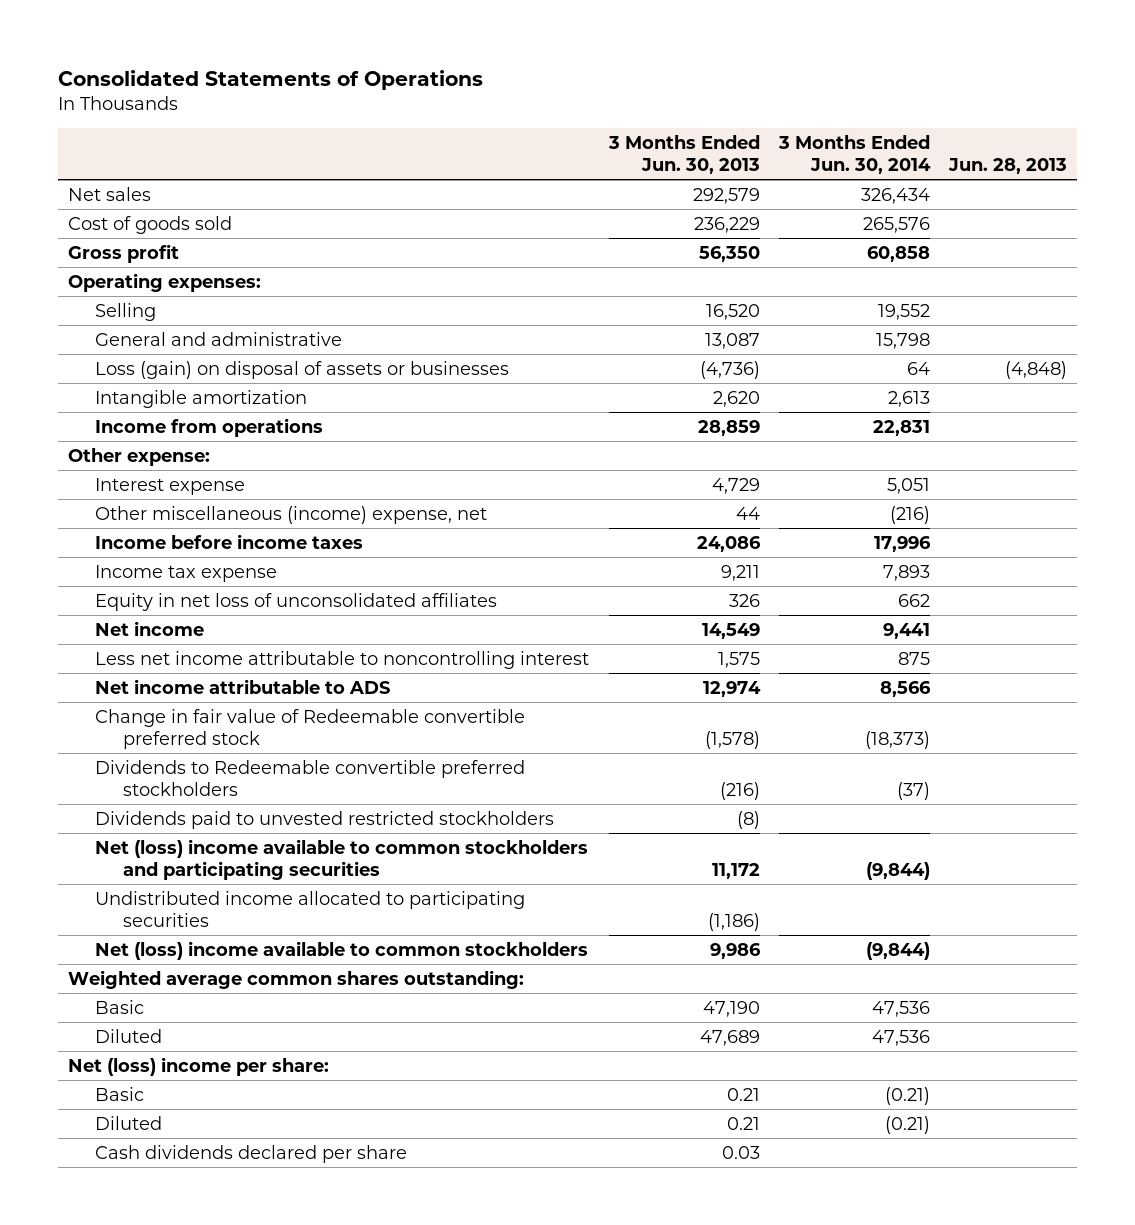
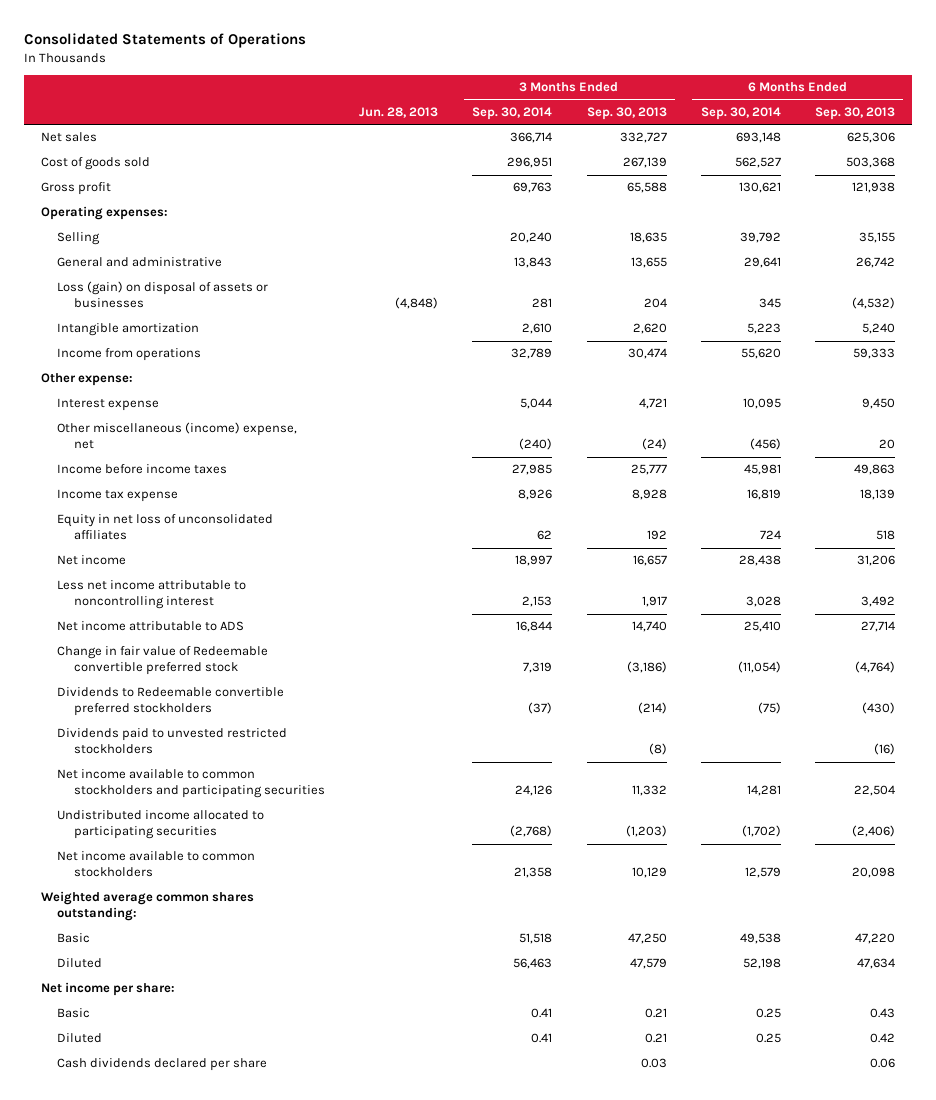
- | 3 Months Ended Jun. 30, 2013 | 3 Months Ended Jun. 30, 2014 | Jun. 28, 2013
+ | Jun. 28, 2013 | 3 Months Ended Sep. 30, 2014 | 3 Months Ended Sep. 30, 2013 | 6 Months Ended Sep. 30, 2014 | 6 Months Ended Sep. 30, 2013
- Net (loss) income available to common stockholders and participating securities | 11,172 | (9,844) |
+ Net income available to common stockholders and participating securities | | 24,126 | 11,332 | 14,281 | 22,504
- Net (loss) income available to common stockholders | 9,986 | (9,844) |
+ Net income available to common stockholders | | 21,358 | 10,129 | 12,579 | 20,098
- Net (loss) income per share:
+ Net income per share:

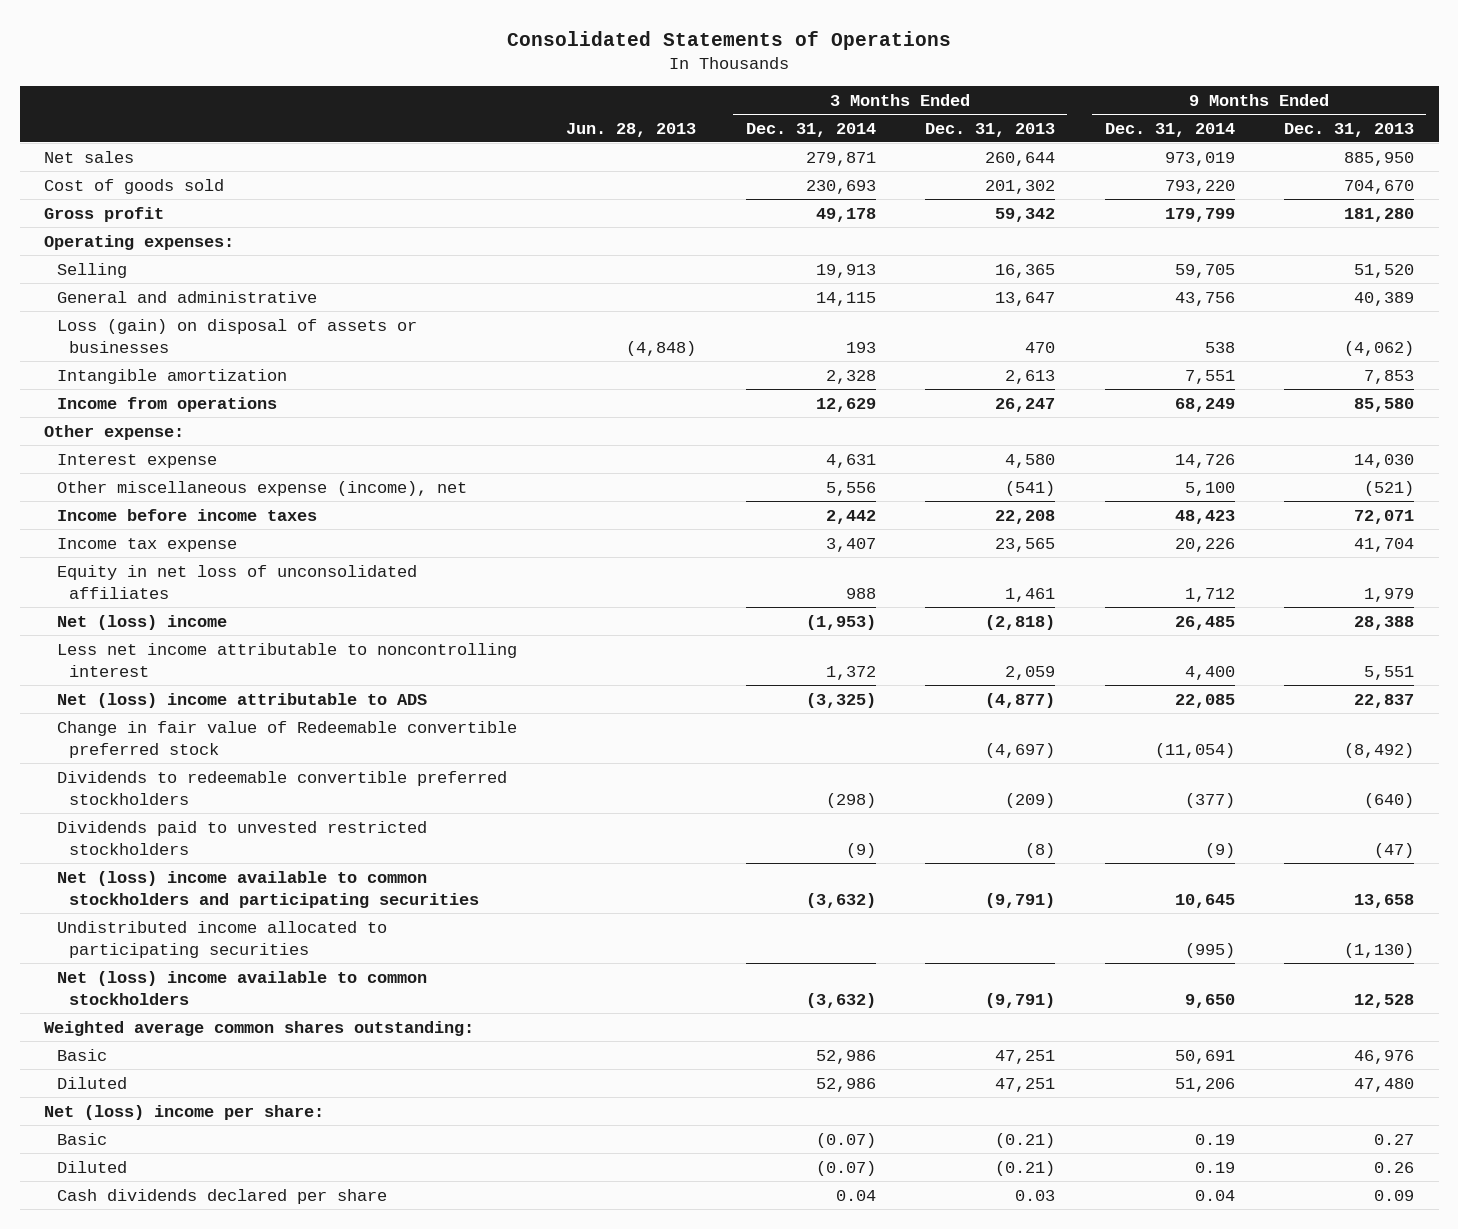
- | Jun. 28, 2013 | 3 Months Ended Sep. 30, 2014 | 3 Months Ended Sep. 30, 2013 | 6 Months Ended Sep. 30, 2014 | 6 Months Ended Sep. 30, 2013
+ | Jun. 28, 2013 | 3 Months Ended Dec. 31, 2014 | 3 Months Ended Dec. 31, 2013 | 9 Months Ended Dec. 31, 2014 | 9 Months Ended Dec. 31, 2013
- Other miscellaneous (income) expense, net | | (240) | (24) | (456) | 20
+ Other miscellaneous expense (income), net | | 5,556 | (541) | 5,100 | (521)
- Net income | | 18,997 | 16,657 | 28,438 | 31,206
+ Net (loss) income | | (1,953) | (2,818) | 26,485 | 28,388
- Net income attributable to ADS | | 16,844 | 14,740 | 25,410 | 27,714
+ Net (loss) income attributable to ADS | | (3,325) | (4,877) | 22,085 | 22,837
- Dividends to Redeemable convertible preferred stockholders | | (37) | (214) | (75) | (430)
+ Dividends to redeemable convertible preferred stockholders | | (298) | (209) | (377) | (640)
- Net income available to common stockholders and participating securities | | 24,126 | 11,332 | 14,281 | 22,504
+ Net (loss) income available to common stockholders and participating securities | | (3,632) | (9,791) | 10,645 | 13,658
- Net income available to common stockholders | | 21,358 | 10,129 | 12,579 | 20,098
+ Net (loss) income available to common stockholders | | (3,632) | (9,791) | 9,650 | 12,528
- Net income per share:
+ Net (loss) income per share:

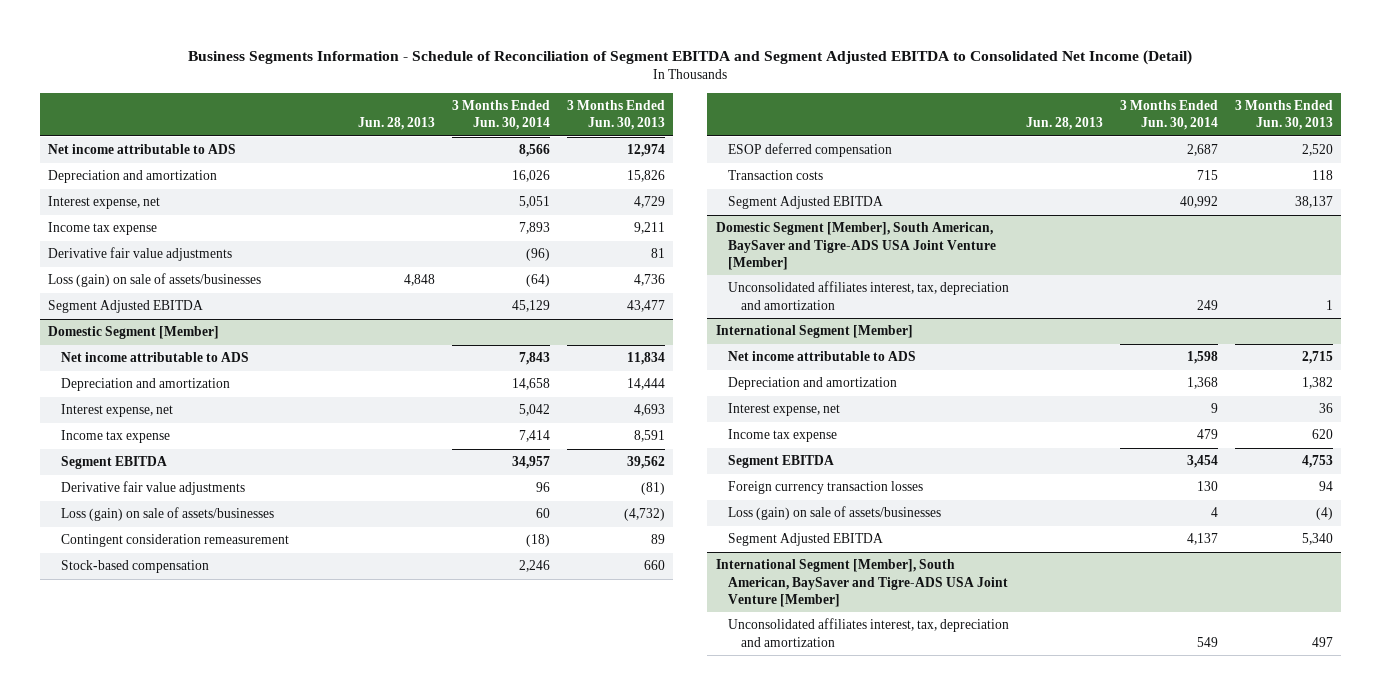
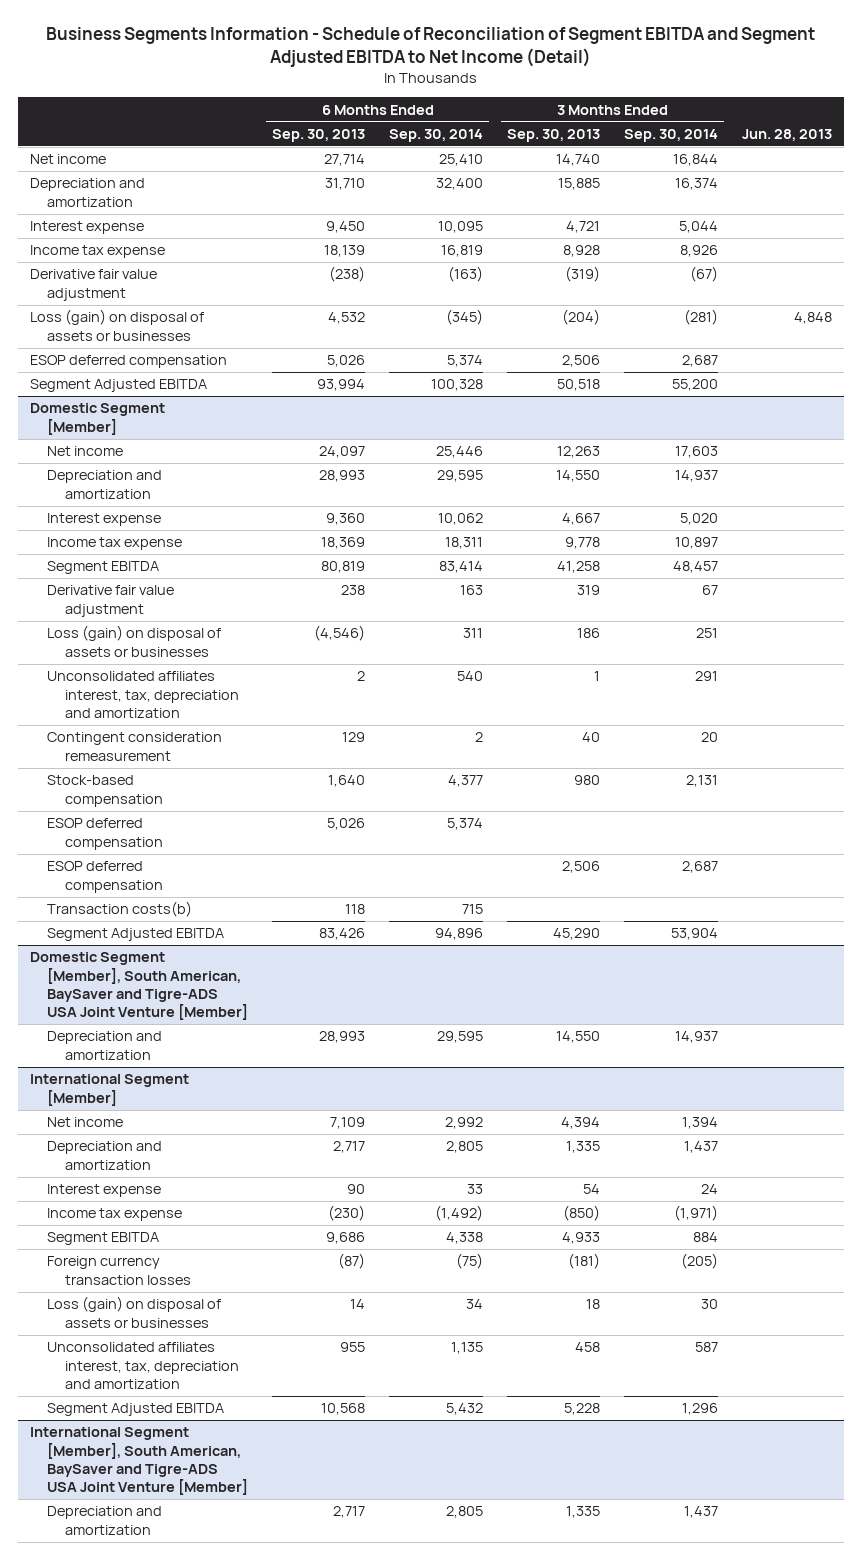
- Business Segments Information - Schedule of Reconciliation of Segment EBITDA and Segment Adjusted EBITDA to Consolidated Net Income (Detail)
+ Business Segments Information - Schedule of Reconciliation of Segment EBITDA and Segment Adjusted EBITDA to Net Income (Detail)
- | Jun. 28, 2013 | 3 Months Ended Jun. 30, 2014 | 3 Months Ended Jun. 30, 2013
+ | 6 Months Ended Sep. 30, 2013 | 6 Months Ended Sep. 30, 2014 | 3 Months Ended Sep. 30, 2013 | 3 Months Ended Sep. 30, 2014 | Jun. 28, 2013
- Net income attributable to ADS | | 8,566 | 12,974
+ Net income | 27,714 | 25,410 | 14,740 | 16,844 |
- Interest expense, net | | 5,051 | 4,729
+ Interest expense | 9,450 | 10,095 | 4,721 | 5,044 |
- Derivative fair value adjustments | | (96) | 81
- Loss (gain) on sale of assets/businesses | 4,848 | (64) | 4,736
+ Derivative fair value adjustment | (238) | (163) | (319) | (67) |
+ Loss (gain) on disposal of assets or businesses | 4,532 | (345) | (204) | (281) | 4,848
+ ESOP deferred compensation | 5,026 | 5,374 | 2,506 | 2,687 |
@ Domestic Segment [Member]
- Net income attributable to ADS | | 7,843 | 11,834
+ Net income | 24,097 | 25,446 | 12,263 | 17,603 |
- Interest expense, net | | 5,042 | 4,693
+ Interest expense | 9,360 | 10,062 | 4,667 | 5,020 |
- Derivative fair value adjustments | | 96 | (81)
- Loss (gain) on sale of assets/businesses | | 60 | (4,732)
+ Derivative fair value adjustment | 238 | 163 | 319 | 67 |
+ Loss (gain) on disposal of assets or businesses | (4,546) | 311 | 186 | 251 |
+ Unconsolidated affiliates interest, tax, depreciation and amortization | 2 | 540 | 1 | 291 |
- Transaction costs | | 715 | 118
+ ESOP deferred compensation | | | 2,506 | 2,687 |
+ Transaction costs(b) | 118 | 715 | | |
@ Domestic Segment [Member], South American, BaySaver and Tigre-ADS USA Joint Venture [Member]
- Unconsolidated affiliates interest, tax, depreciation and amortization | | 249 | 1
+ Depreciation and amortization | 28,993 | 29,595 | 14,550 | 14,937 |
@ International Segment [Member]
- Net income attributable to ADS | | 1,598 | 2,715
+ Net income | 7,109 | 2,992 | 4,394 | 1,394 |
- Interest expense, net | | 9 | 36
+ Interest expense | 90 | 33 | 54 | 24 |
- Loss (gain) on sale of assets/businesses | | 4 | (4)
+ Loss (gain) on disposal of assets or businesses | 14 | 34 | 18 | 30 |
+ Unconsolidated affiliates interest, tax, depreciation and amortization | 955 | 1,135 | 458 | 587 |
@ International Segment [Member], South American, BaySaver and Tigre-ADS USA Joint Venture [Member]
- Unconsolidated affiliates interest, tax, depreciation and amortization | | 549 | 497
+ Depreciation and amortization | 2,717 | 2,805 | 1,335 | 1,437 |

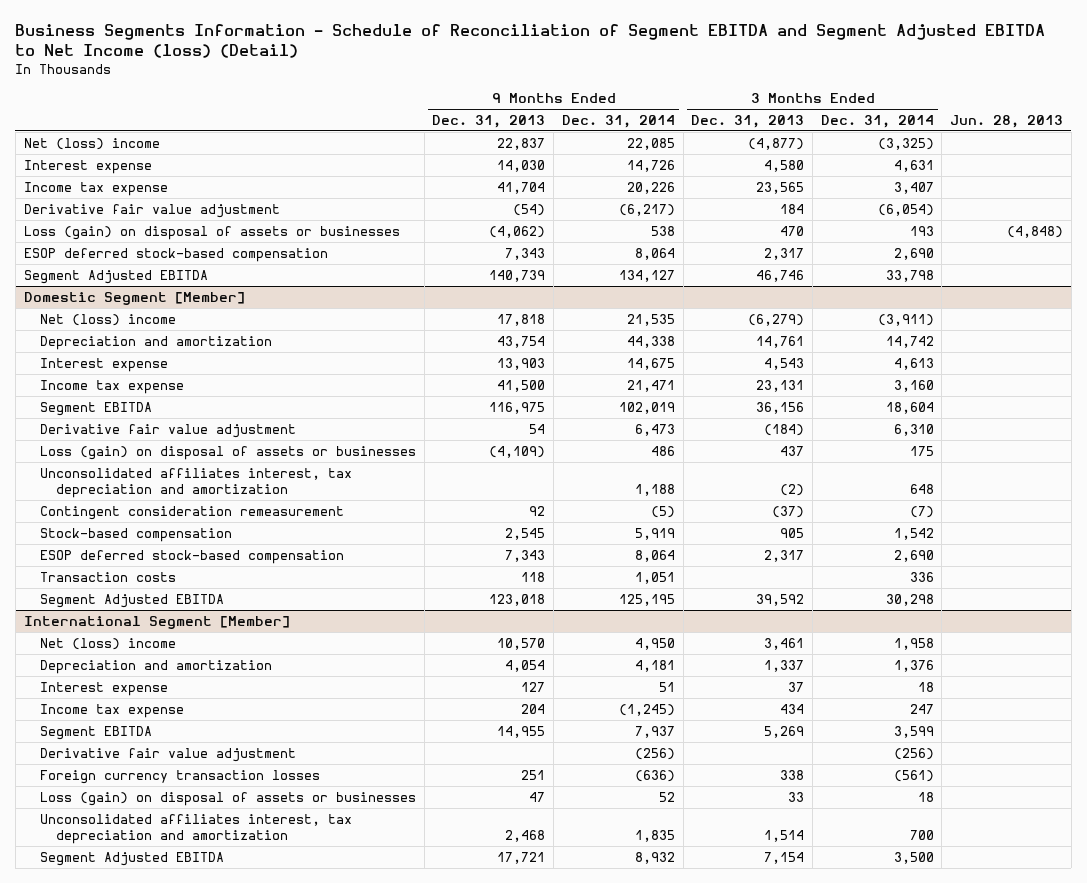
- Business Segments Information - Schedule of Reconciliation of Segment EBITDA and Segment Adjusted EBITDA to Net Income (Detail)
+ Business Segments Information - Schedule of Reconciliation of Segment EBITDA and Segment Adjusted EBITDA to Net Income (loss) (Detail)
- | 6 Months Ended Sep. 30, 2013 | 6 Months Ended Sep. 30, 2014 | 3 Months Ended Sep. 30, 2013 | 3 Months Ended Sep. 30, 2014 | Jun. 28, 2013
+ | 9 Months Ended Dec. 31, 2013 | 9 Months Ended Dec. 31, 2014 | 3 Months Ended Dec. 31, 2013 | 3 Months Ended Dec. 31, 2014 | Jun. 28, 2013
- Net income | 27,714 | 25,410 | 14,740 | 16,844 |
- Depreciation and amortization | 31,710 | 32,400 | 15,885 | 16,374 |
+ Net (loss) income | 22,837 | 22,085 | (4,877) | (3,325) |
- Loss (gain) on disposal of assets or businesses | 4,532 | (345) | (204) | (281) | 4,848
- ESOP deferred compensation | 5,026 | 5,374 | 2,506 | 2,687 |
+ Loss (gain) on disposal of assets or businesses | (4,062) | 538 | 470 | 193 | (4,848)
+ ESOP deferred stock-based compensation | 7,343 | 8,064 | 2,317 | 2,690 |
@ Domestic Segment [Member]
- Net income | 24,097 | 25,446 | 12,263 | 17,603 |
+ Net (loss) income | 17,818 | 21,535 | (6,279) | (3,911) |
- Unconsolidated affiliates interest, tax, depreciation and amortization | 2 | 540 | 1 | 291 |
+ Unconsolidated affiliates interest, tax depreciation and amortization | | 1,188 | (2) | 648 |
- ESOP deferred compensation | 5,026 | 5,374 | | |
- ESOP deferred compensation | | | 2,506 | 2,687 |
- Transaction costs(b) | 118 | 715 | | |
+ ESOP deferred stock-based compensation | 7,343 | 8,064 | 2,317 | 2,690 |
+ Transaction costs | 118 | 1,051 | | 336 |
- Domestic Segment [Member], South American, BaySaver and Tigre-ADS USA Joint Venture [Member]
- Depreciation and amortization | 28,993 | 29,595 | 14,550 | 14,937 |
@ International Segment [Member]
- Net income | 7,109 | 2,992 | 4,394 | 1,394 |
+ Net (loss) income | 10,570 | 4,950 | 3,461 | 1,958 |
+ Derivative fair value adjustment | | (256) | | (256) |
- Unconsolidated affiliates interest, tax, depreciation and amortization | 955 | 1,135 | 458 | 587 |
+ Unconsolidated affiliates interest, tax depreciation and amortization | 2,468 | 1,835 | 1,514 | 700 |
- International Segment [Member], South American, BaySaver and Tigre-ADS USA Joint Venture [Member]
- Depreciation and amortization | 2,717 | 2,805 | 1,335 | 1,437 |

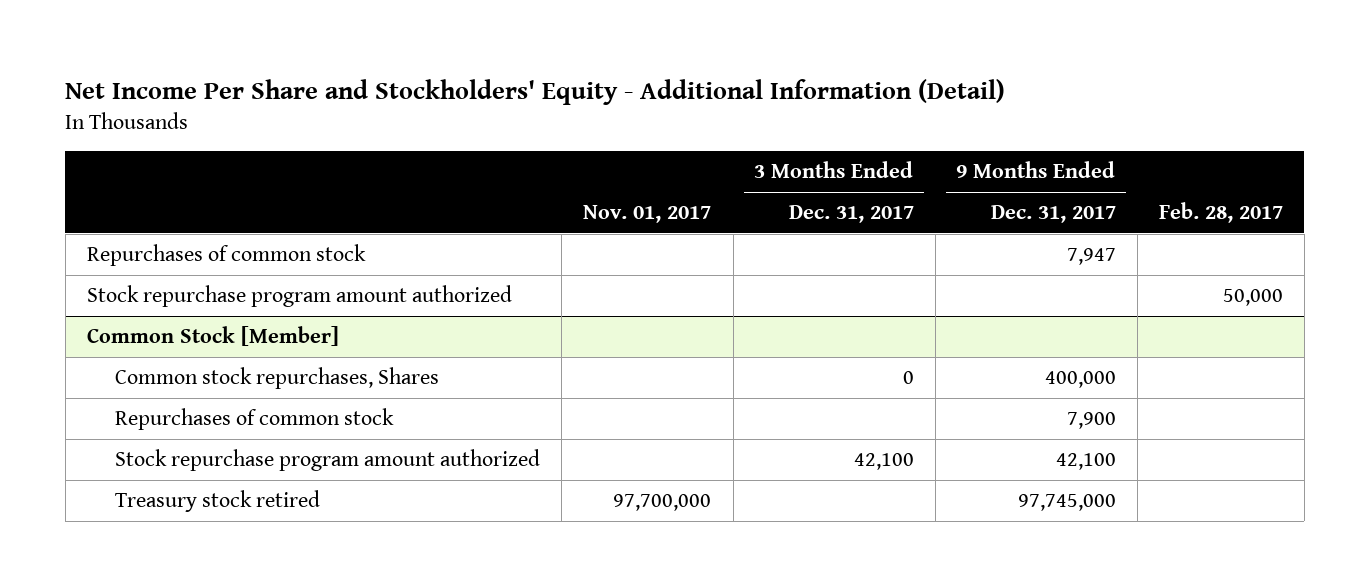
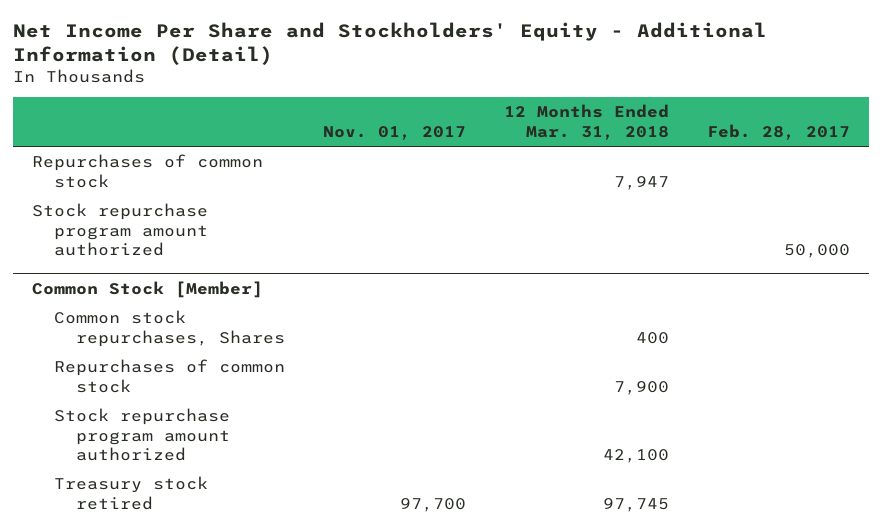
- | Nov. 01, 2017 | 3 Months Ended Dec. 31, 2017 | 9 Months Ended Dec. 31, 2017 | Feb. 28, 2017
+ | Nov. 01, 2017 | 12 Months Ended Mar. 31, 2018 | Feb. 28, 2017
@ Common Stock [Member]
- Treasury stock retired | 97,700,000 | | 97,745,000 |
+ Treasury stock retired | 97,700 | 97,745 |

